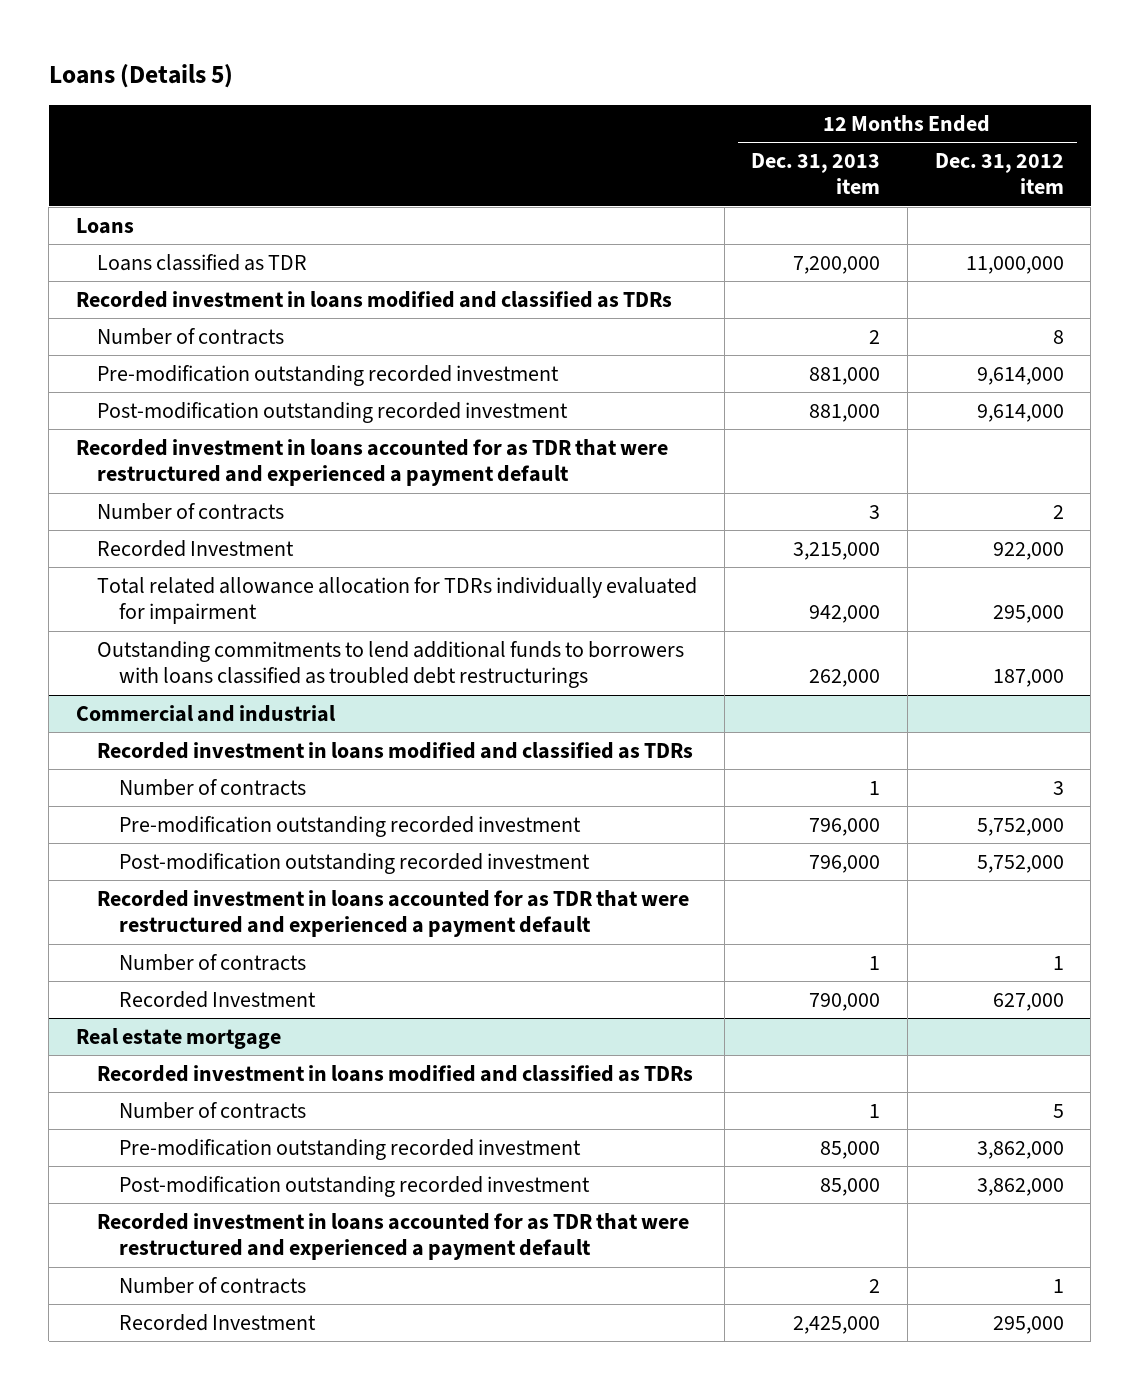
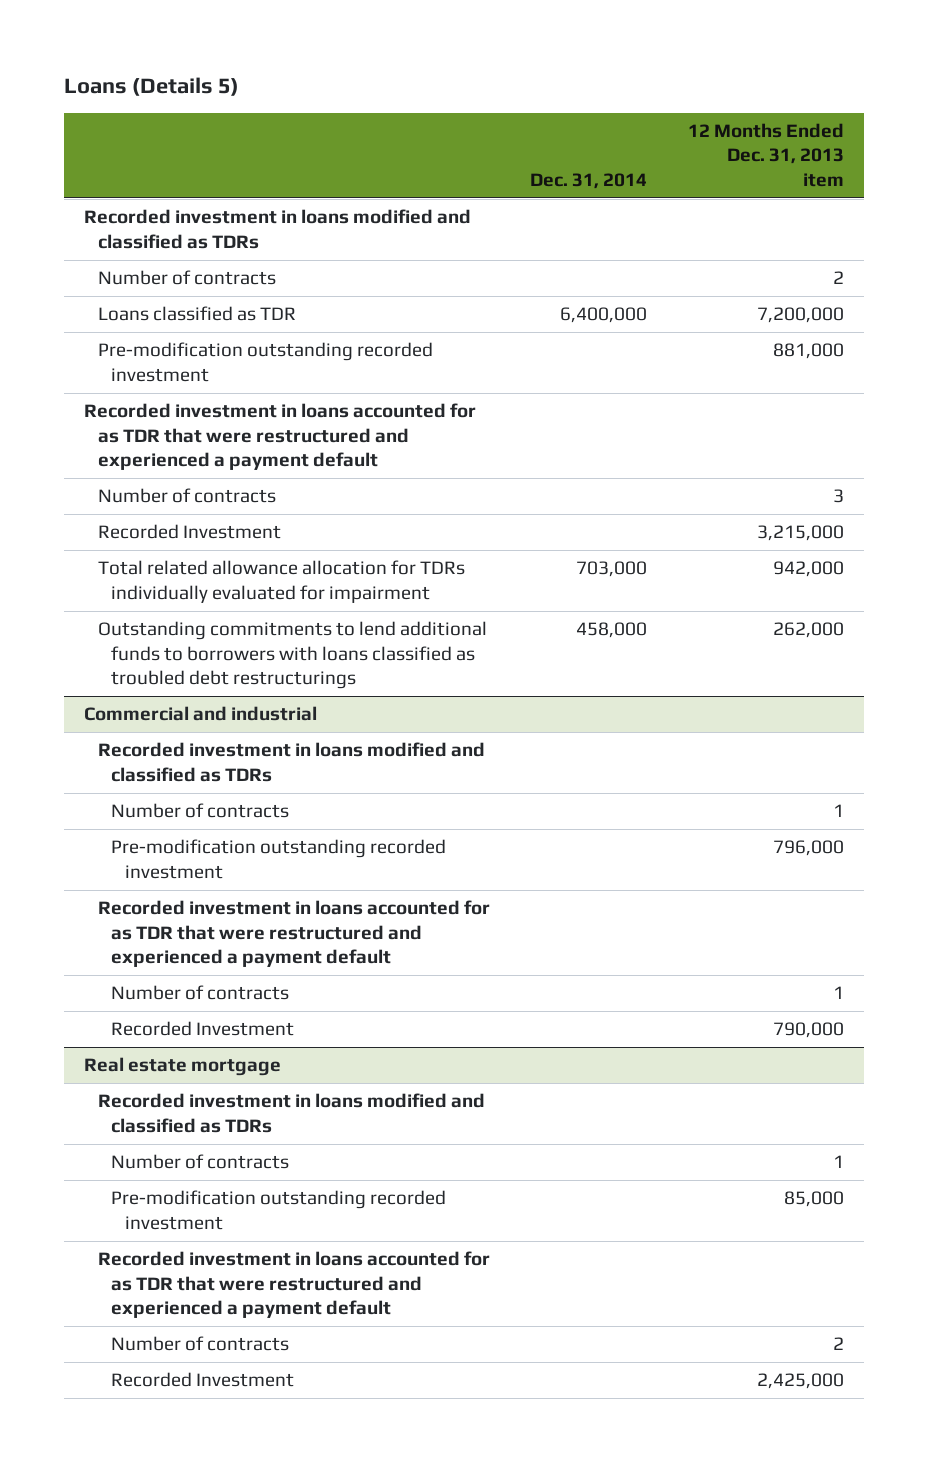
- | 12 Months Ended Dec. 31, 2013 item | 12 Months Ended Dec. 31, 2012 item
+ | Dec. 31, 2014 | 12 Months Ended Dec. 31, 2013 item
- Loans
moved down: Loans classified as TDR | 6,400,000 | 7,200,000
- Post-modification outstanding recorded investment | 881,000 | 9,614,000
@ Commercial and industrial
- Post-modification outstanding recorded investment | 796,000 | 5,752,000
@ Real estate mortgage
- Post-modification outstanding recorded investment | 85,000 | 3,862,000

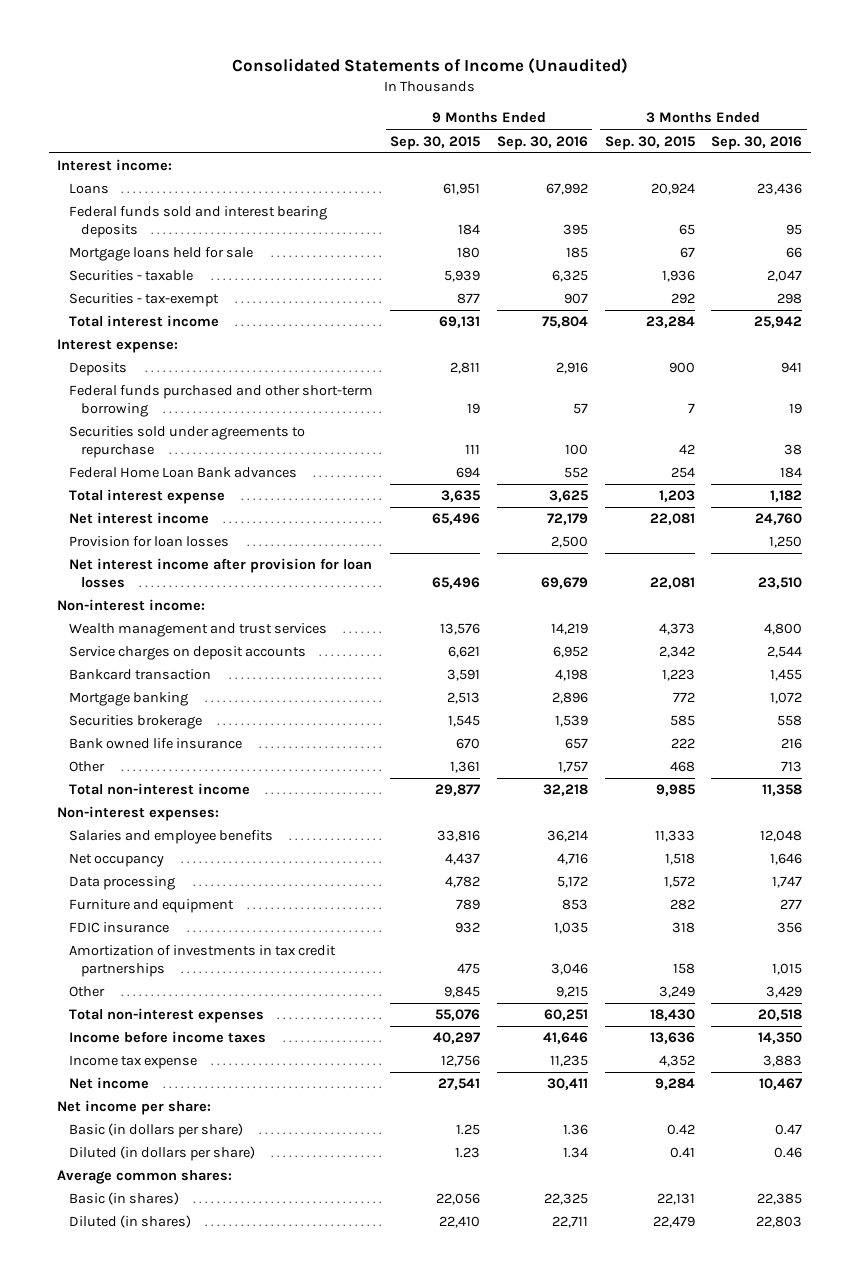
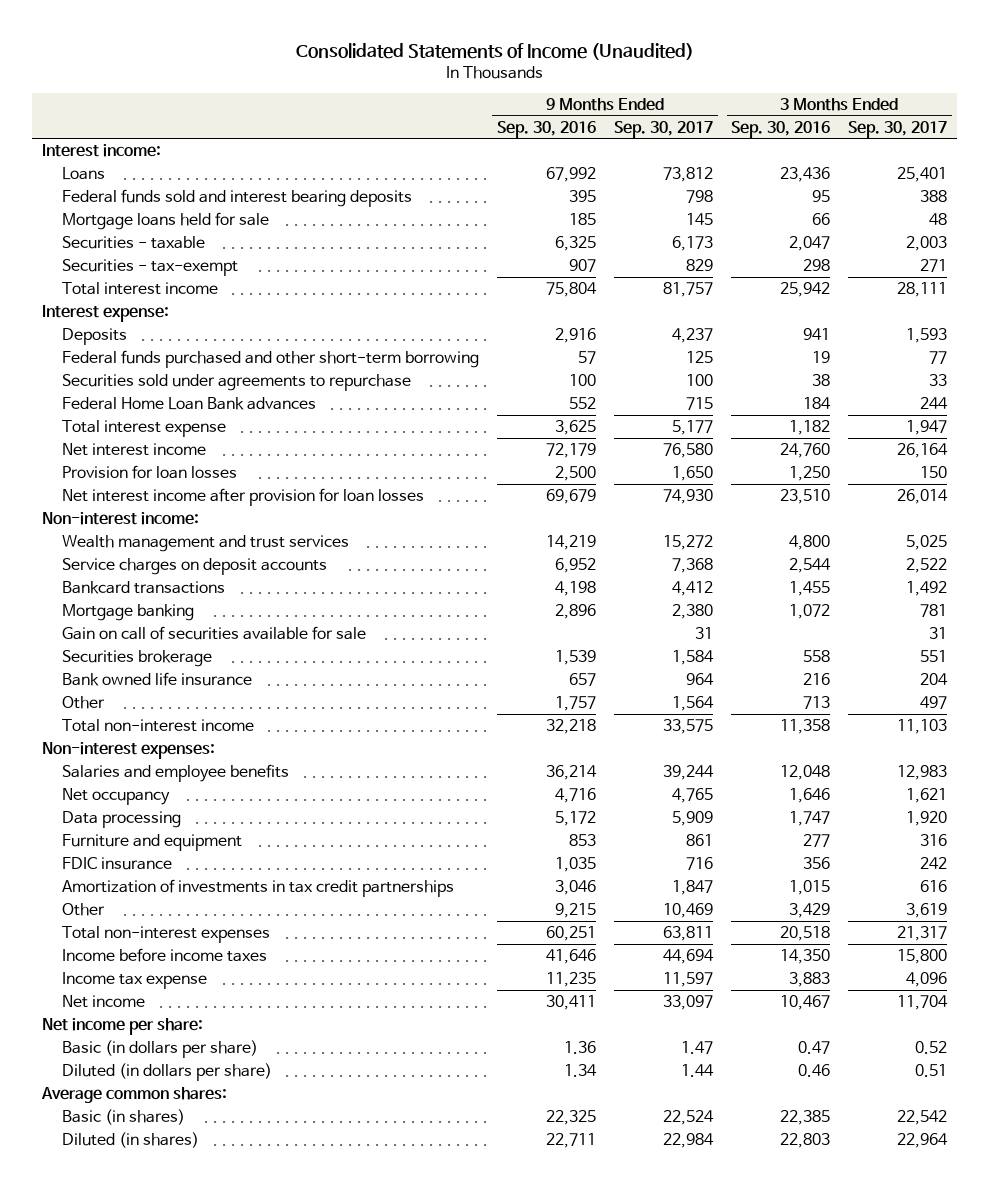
- | 9 Months Ended Sep. 30, 2015 | 9 Months Ended Sep. 30, 2016 | 3 Months Ended Sep. 30, 2015 | 3 Months Ended Sep. 30, 2016
+ | 9 Months Ended Sep. 30, 2016 | 9 Months Ended Sep. 30, 2017 | 3 Months Ended Sep. 30, 2016 | 3 Months Ended Sep. 30, 2017
- Bankcard transaction | 3,591 | 4,198 | 1,223 | 1,455
+ Bankcard transactions | 4,198 | 4,412 | 1,455 | 1,492
+ Gain on call of securities available for sale | | 31 | | 31

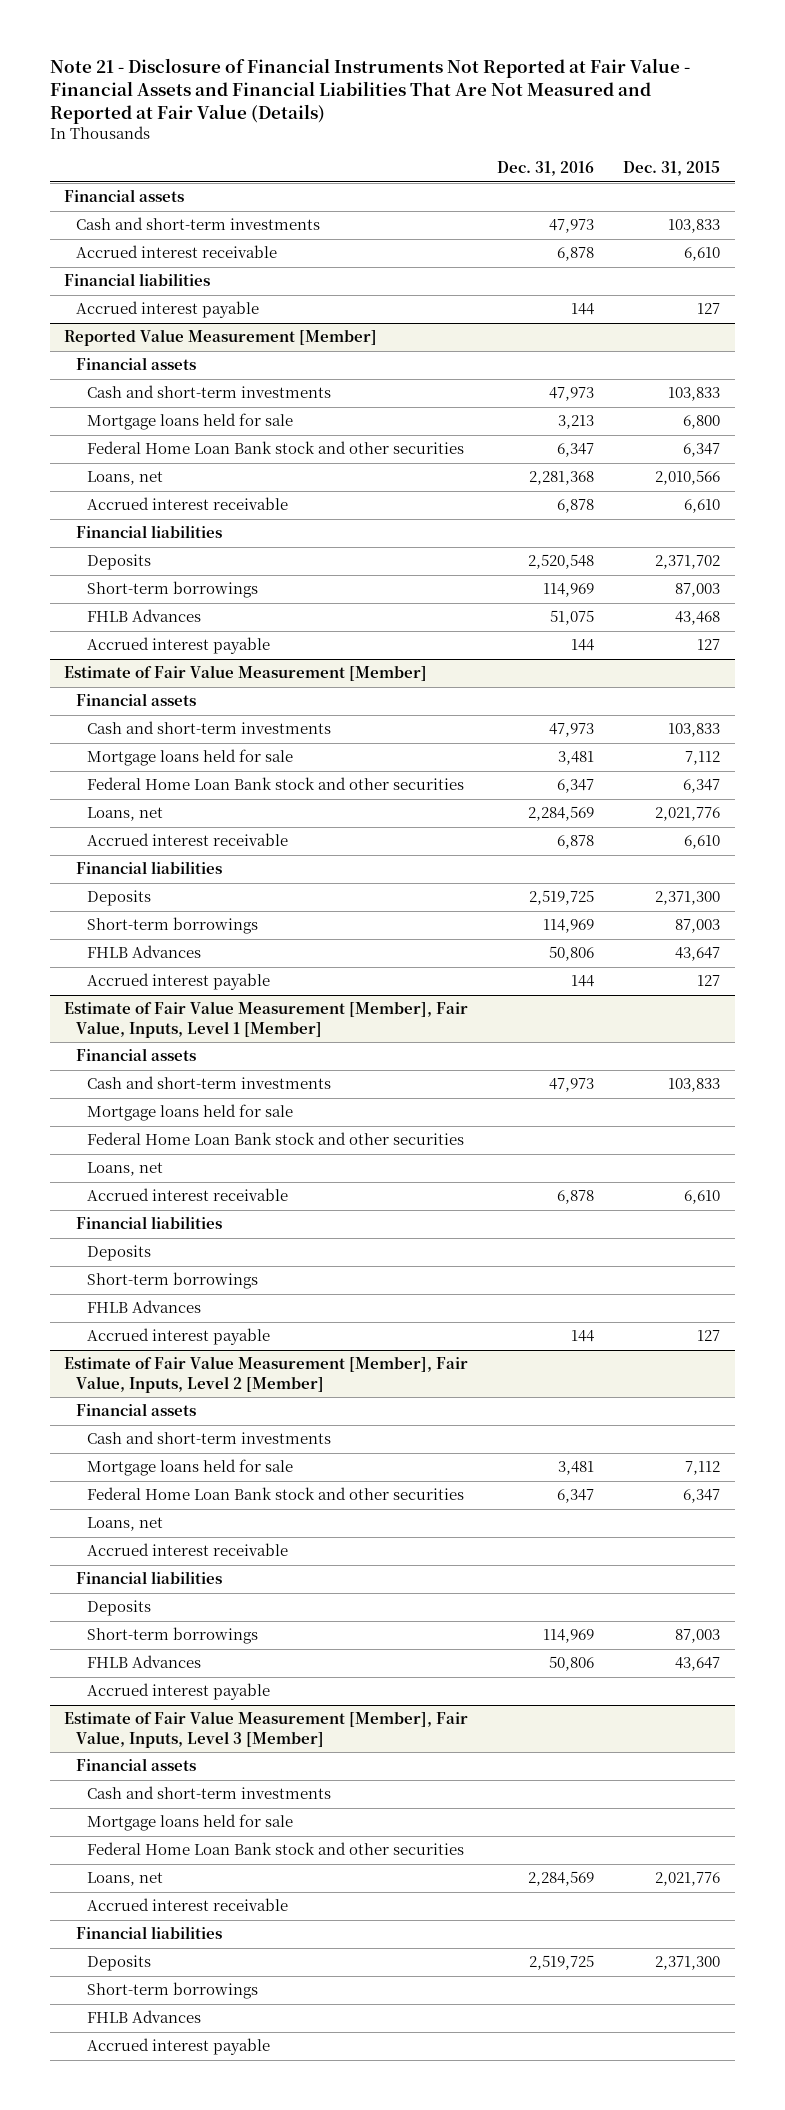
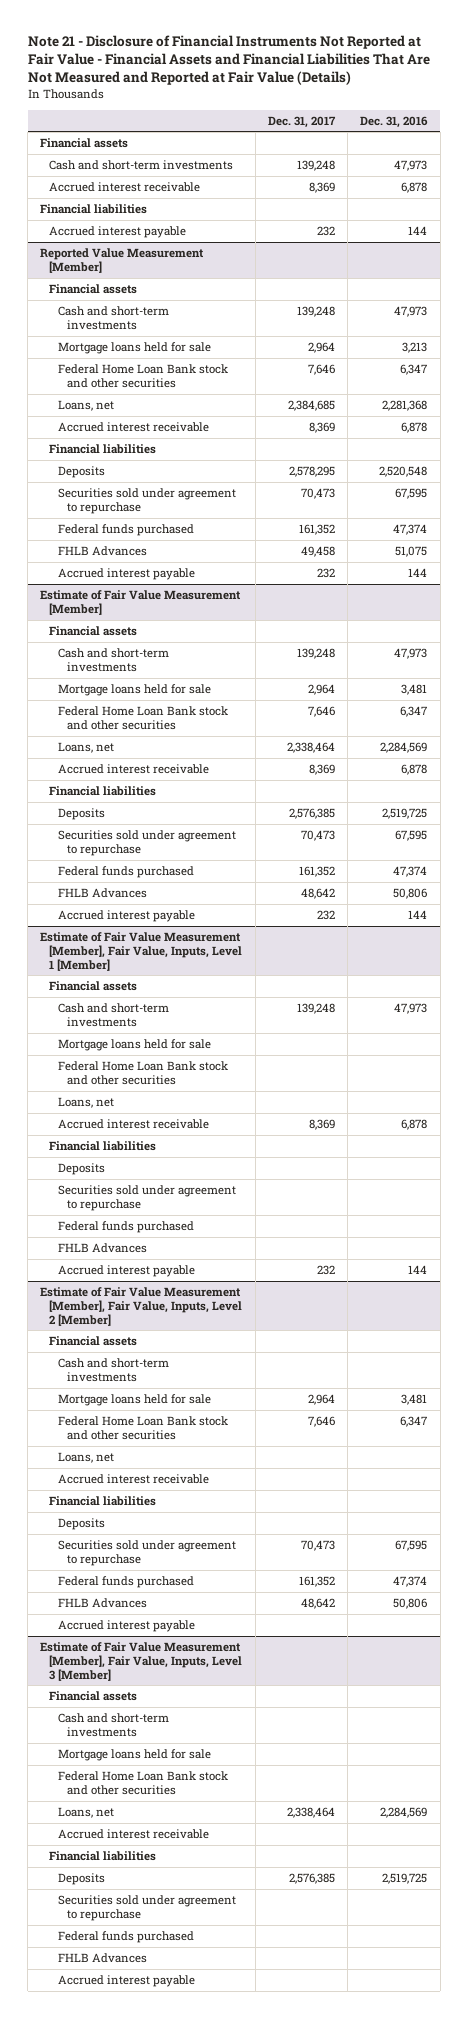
- | Dec. 31, 2016 | Dec. 31, 2015
+ | Dec. 31, 2017 | Dec. 31, 2016
@ Reported Value Measurement [Member]
- Short-term borrowings | 114,969 | 87,003
+ Securities sold under agreement to repurchase | 70,473 | 67,595
+ Federal funds purchased | 161,352 | 47,374
@ Estimate of Fair Value Measurement [Member]
- Short-term borrowings | 114,969 | 87,003
+ Securities sold under agreement to repurchase | 70,473 | 67,595
+ Federal funds purchased | 161,352 | 47,374
@ Estimate of Fair Value Measurement [Member], Fair Value, Inputs, Level 1 [Member]
- Short-term borrowings
+ Securities sold under agreement to repurchase
+ Federal funds purchased
@ Estimate of Fair Value Measurement [Member], Fair Value, Inputs, Level 2 [Member]
- Short-term borrowings | 114,969 | 87,003
+ Securities sold under agreement to repurchase | 70,473 | 67,595
+ Federal funds purchased | 161,352 | 47,374
@ Estimate of Fair Value Measurement [Member], Fair Value, Inputs, Level 3 [Member]
- Short-term borrowings
+ Securities sold under agreement to repurchase
+ Federal funds purchased

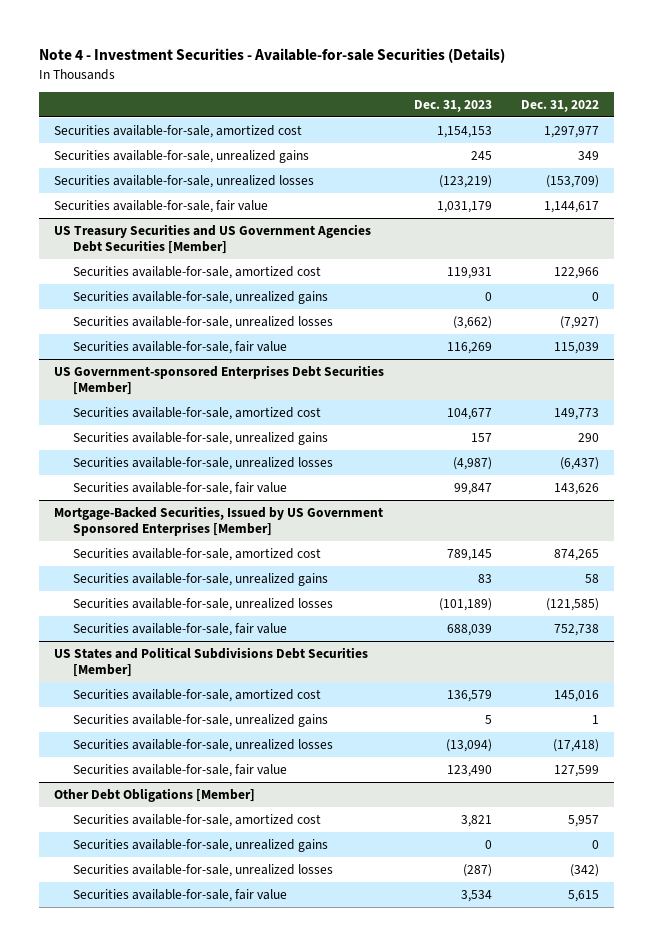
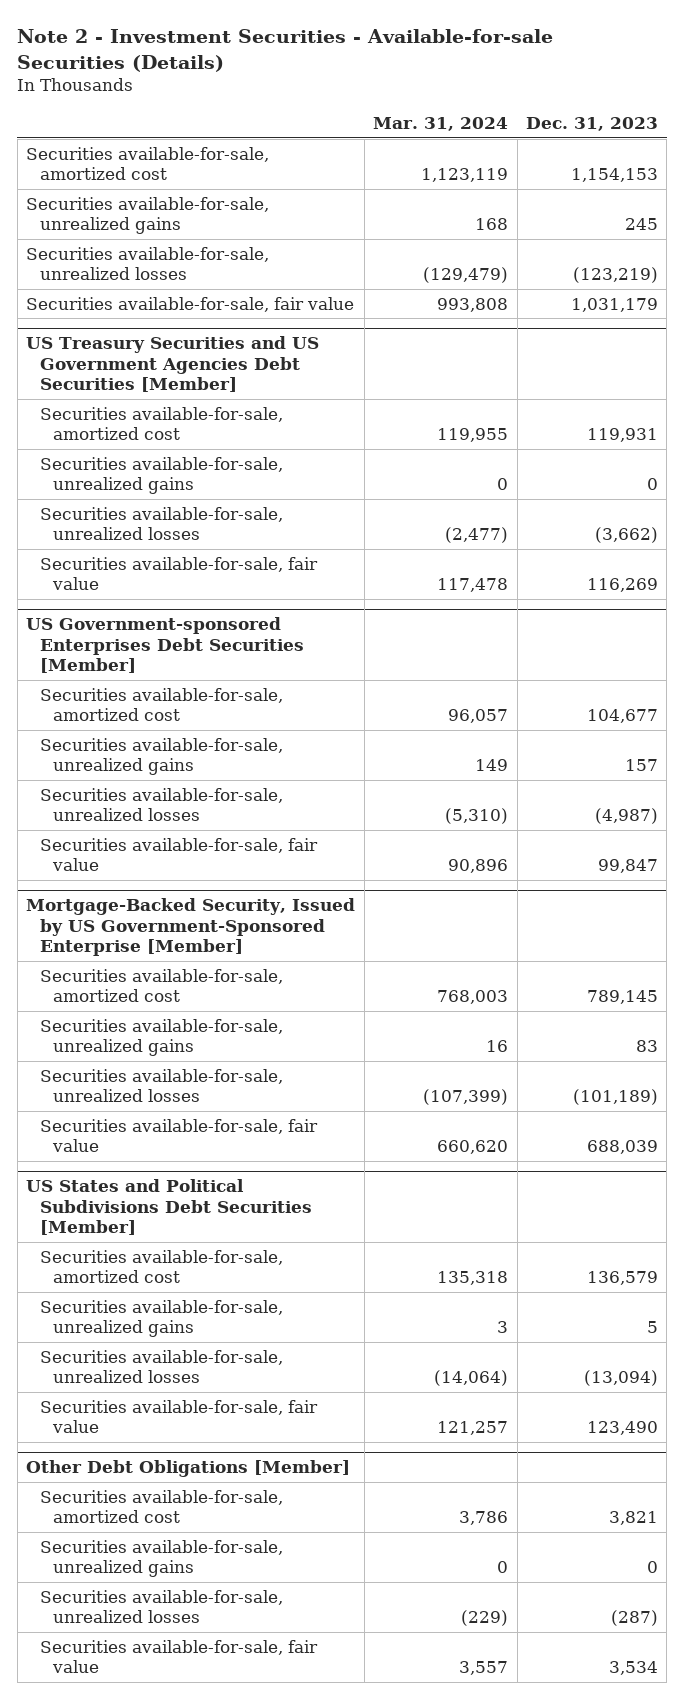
- Note 4 - Investment Securities - Available-for-sale Securities (Details)
+ Note 2 - Investment Securities - Available-for-sale Securities (Details)
- | Dec. 31, 2023 | Dec. 31, 2022
+ | Mar. 31, 2024 | Dec. 31, 2023
- Mortgage-Backed Securities, Issued by US Government Sponsored Enterprises [Member]
+ Mortgage-Backed Security, Issued by US Government-Sponsored Enterprise [Member]

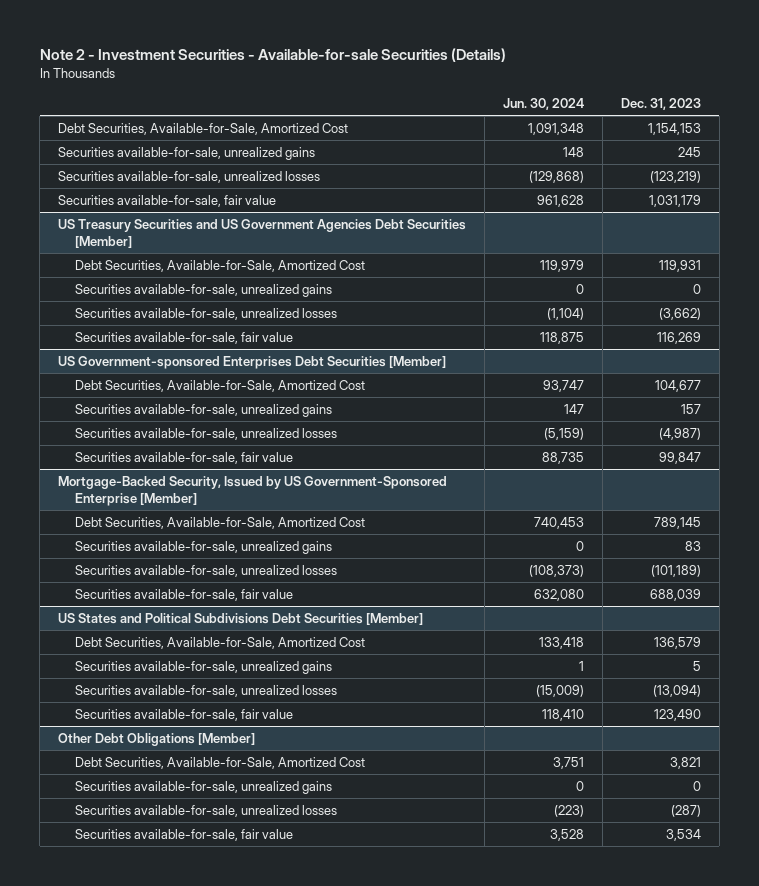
- | Mar. 31, 2024 | Dec. 31, 2023
+ | Jun. 30, 2024 | Dec. 31, 2023
- Securities available-for-sale, amortized cost | 1,123,119 | 1,154,153
+ Debt Securities, Available-for-Sale, Amortized Cost | 1,091,348 | 1,154,153
@ US Treasury Securities and US Government Agencies Debt Securities [Member]
- Securities available-for-sale, amortized cost | 119,955 | 119,931
+ Debt Securities, Available-for-Sale, Amortized Cost | 119,979 | 119,931
@ US Government-sponsored Enterprises Debt Securities [Member]
- Securities available-for-sale, amortized cost | 96,057 | 104,677
+ Debt Securities, Available-for-Sale, Amortized Cost | 93,747 | 104,677
@ Mortgage-Backed Security, Issued by US Government-Sponsored Enterprise [Member]
- Securities available-for-sale, amortized cost | 768,003 | 789,145
+ Debt Securities, Available-for-Sale, Amortized Cost | 740,453 | 789,145
@ US States and Political Subdivisions Debt Securities [Member]
- Securities available-for-sale, amortized cost | 135,318 | 136,579
+ Debt Securities, Available-for-Sale, Amortized Cost | 133,418 | 136,579
@ Other Debt Obligations [Member]
- Securities available-for-sale, amortized cost | 3,786 | 3,821
+ Debt Securities, Available-for-Sale, Amortized Cost | 3,751 | 3,821

